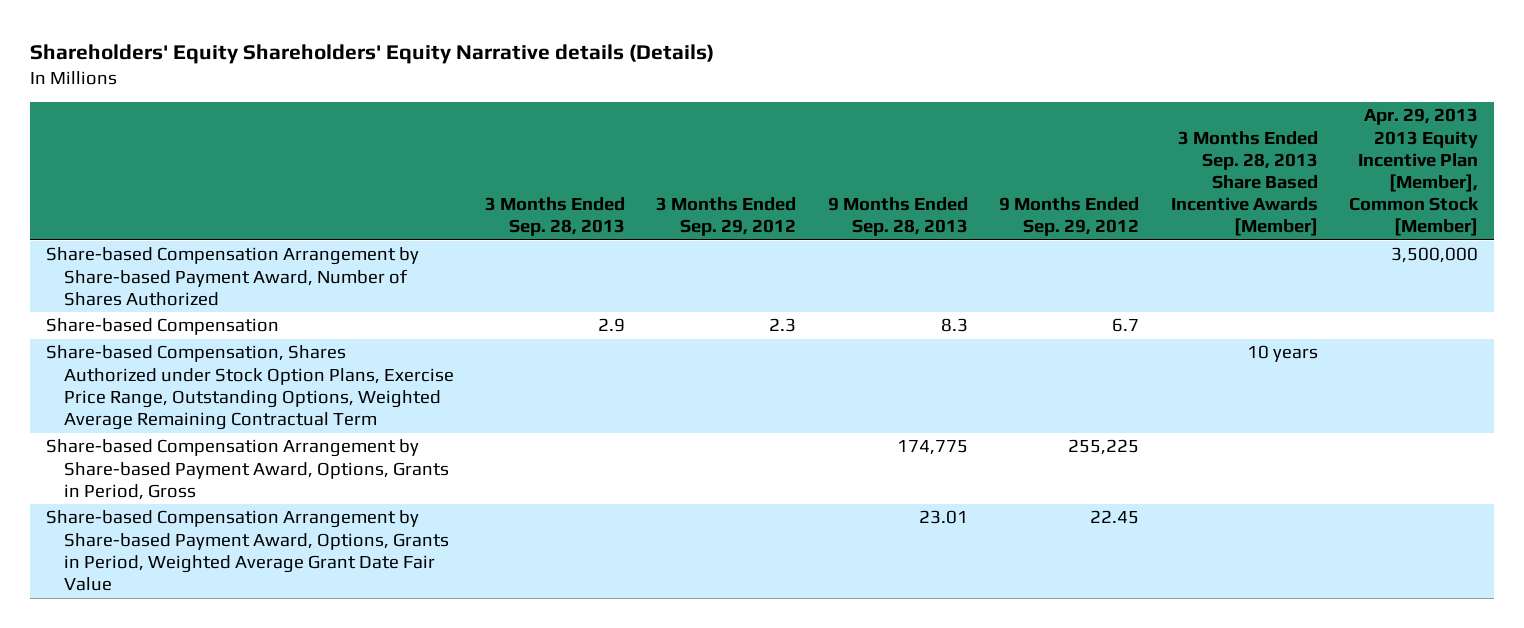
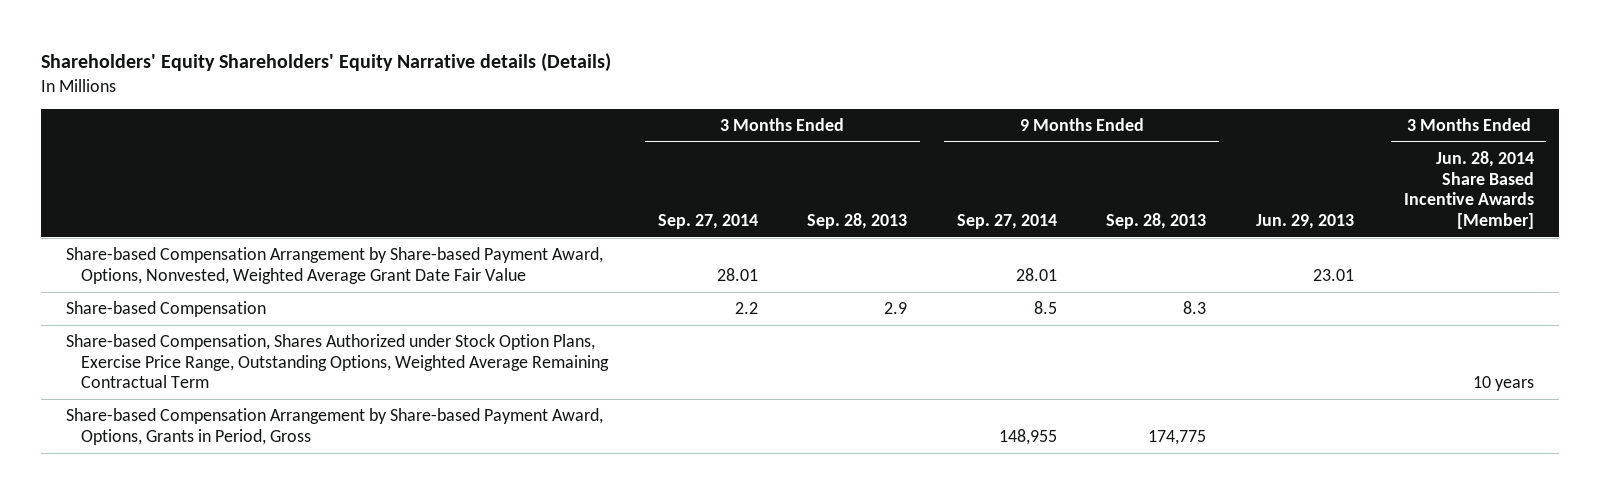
- | 3 Months Ended Sep. 28, 2013 | 3 Months Ended Sep. 29, 2012 | 9 Months Ended Sep. 28, 2013 | 9 Months Ended Sep. 29, 2012 | 3 Months Ended Sep. 28, 2013 Share Based Incentive Awards [Member] | Apr. 29, 2013 2013 Equity Incentive Plan [Member], Common Stock [Member]
+ | 3 Months Ended Sep. 27, 2014 | 3 Months Ended Sep. 28, 2013 | 9 Months Ended Sep. 27, 2014 | 9 Months Ended Sep. 28, 2013 | Jun. 29, 2013 | 3 Months Ended Jun. 28, 2014 Share Based Incentive Awards [Member]
- Share-based Compensation Arrangement by Share-based Payment Award, Number of Shares Authorized | | | | | | 3,500,000
+ Share-based Compensation Arrangement by Share-based Payment Award, Options, Nonvested, Weighted Average Grant Date Fair Value | 28.01 | | 28.01 | | 23.01 |
- Share-based Compensation Arrangement by Share-based Payment Award, Options, Grants in Period, Weighted Average Grant Date Fair Value | | | 23.01 | 22.45 | |

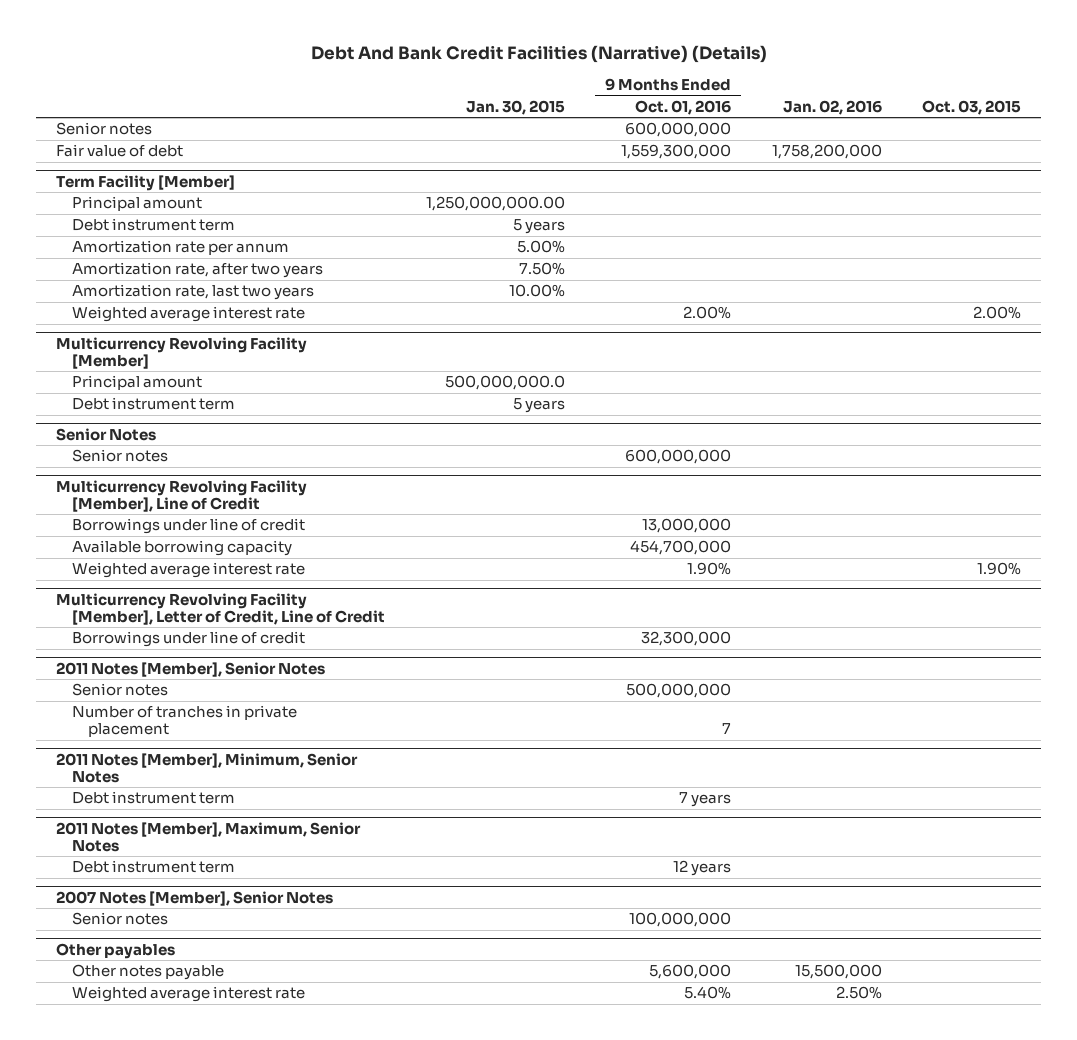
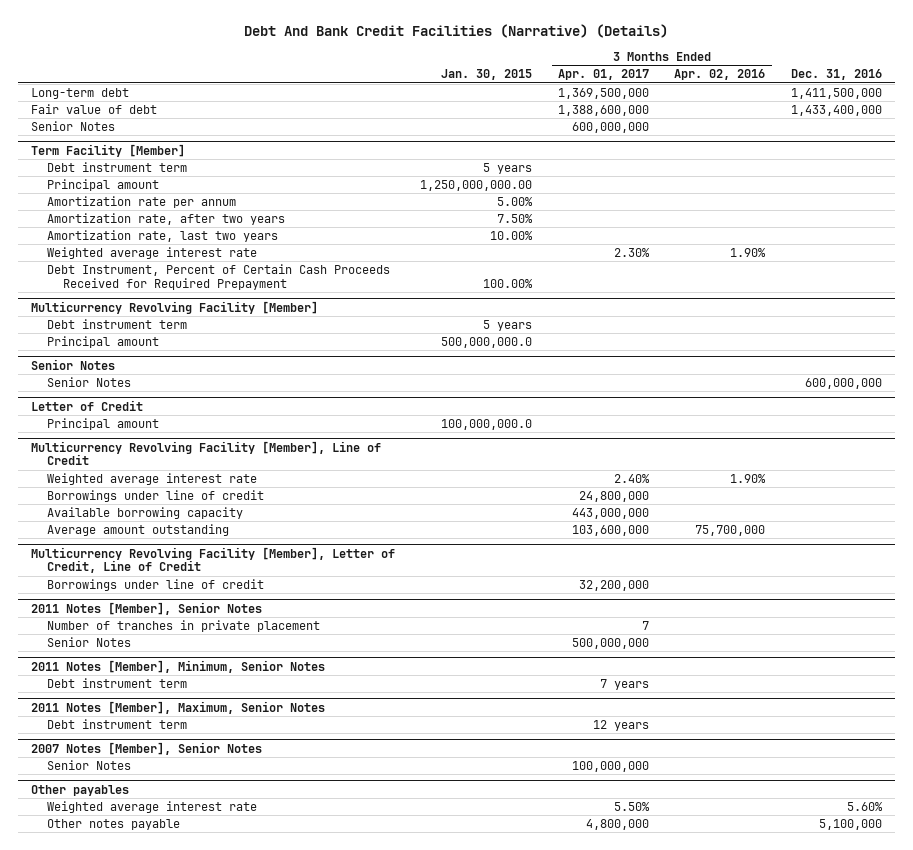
- | Jan. 30, 2015 | 9 Months Ended Oct. 01, 2016 | Jan. 02, 2016 | Oct. 03, 2015
+ | Jan. 30, 2015 | 3 Months Ended Apr. 01, 2017 | 3 Months Ended Apr. 02, 2016 | Dec. 31, 2016
- Senior notes | | 600,000,000 | |
+ Long-term debt | | 1,369,500,000 | | 1,411,500,000
+ Senior Notes | | 600,000,000 | |
@ Term Facility [Member]
moved down: Principal amount | 1,250,000,000.00 | | |
+ Debt Instrument, Percent of Certain Cash Proceeds Received for Required Prepayment | 100.00% | | |
@ Multicurrency Revolving Facility [Member]
moved down: Principal amount | 500,000,000.0 | | |
@ Senior Notes
- Senior notes | | 600,000,000 | |
+ Senior Notes | | | | 600,000,000
+ Letter of Credit
+ Principal amount | 100,000,000.0 | | |
@ Multicurrency Revolving Facility [Member], Line of Credit
moved up: Weighted average interest rate | | 2.40% | 1.90% |
+ Average amount outstanding | | 103,600,000 | 75,700,000 |
@ 2011 Notes [Member], Senior Notes
- Senior notes | | 500,000,000 | |
+ Senior Notes | | 500,000,000 | |
@ 2007 Notes [Member], Senior Notes
- Senior notes | | 100,000,000 | |
+ Senior Notes | | 100,000,000 | |
@ Other payables
moved down: Other notes payable | | 4,800,000 | | 5,100,000

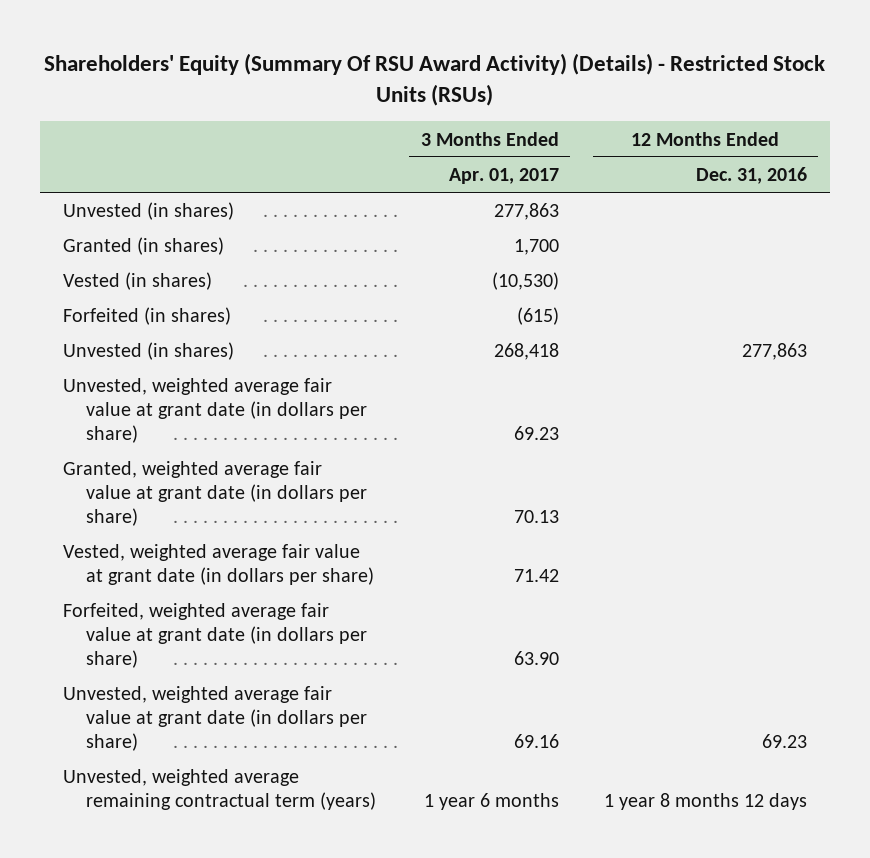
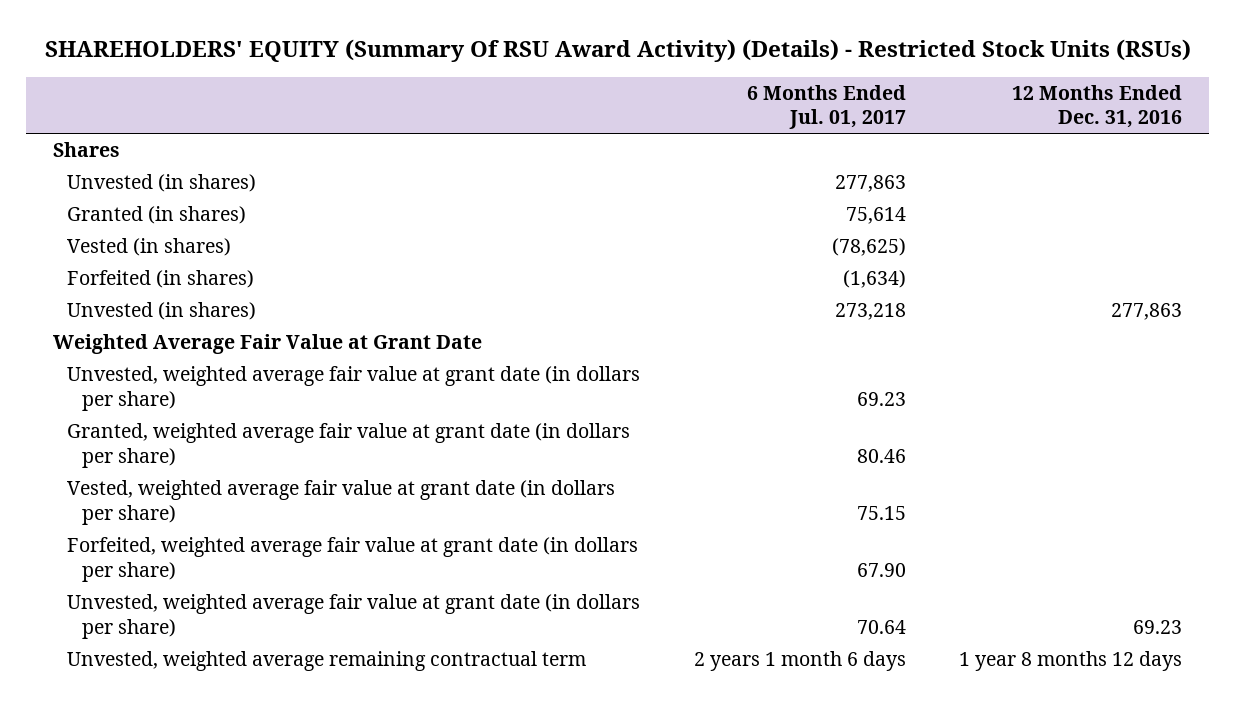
- Shareholders' Equity (Summary Of RSU Award Activity) (Details) - Restricted Stock Units (RSUs)
+ SHAREHOLDERS' EQUITY (Summary Of RSU Award Activity) (Details) - Restricted Stock Units (RSUs)
- | 3 Months Ended Apr. 01, 2017 | 12 Months Ended Dec. 31, 2016
+ | 6 Months Ended Jul. 01, 2017 | 12 Months Ended Dec. 31, 2016
+ Shares
+ Weighted Average Fair Value at Grant Date
- Unvested, weighted average remaining contractual term (years) | 1 year 6 months | 1 year 8 months 12 days
+ Unvested, weighted average remaining contractual term | 2 years 1 month 6 days | 1 year 8 months 12 days

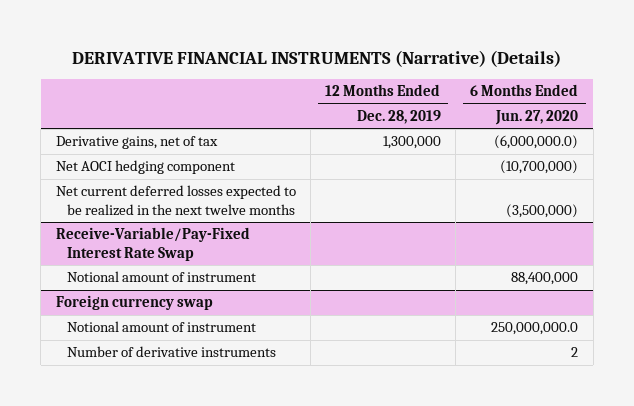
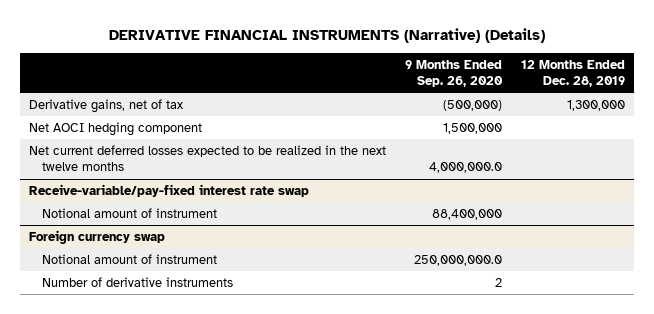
- | 12 Months Ended Dec. 28, 2019 | 6 Months Ended Jun. 27, 2020
+ | 9 Months Ended Sep. 26, 2020 | 12 Months Ended Dec. 28, 2019
- Receive-Variable/Pay-Fixed Interest Rate Swap
+ Receive-variable/pay-fixed interest rate swap

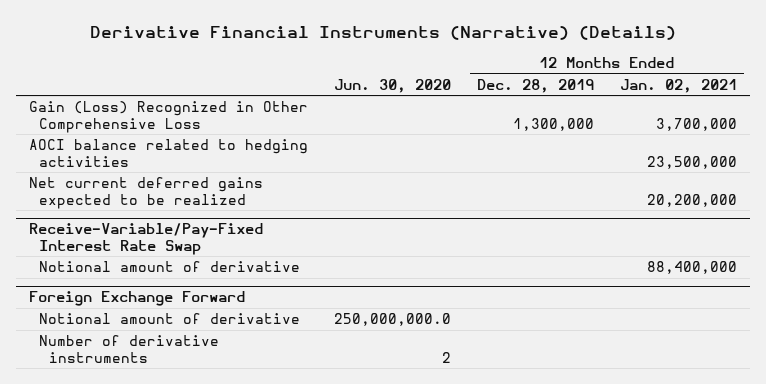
- DERIVATIVE FINANCIAL INSTRUMENTS (Narrative) (Details)
+ Derivative Financial Instruments (Narrative) (Details)
- | 9 Months Ended Sep. 26, 2020 | 12 Months Ended Dec. 28, 2019
+ | Jun. 30, 2020 | 12 Months Ended Dec. 28, 2019 | 12 Months Ended Jan. 02, 2021
- Derivative gains, net of tax | (500,000) | 1,300,000
- Net AOCI hedging component | 1,500,000 |
- Net current deferred losses expected to be realized in the next twelve months | 4,000,000.0 |
- Receive-variable/pay-fixed interest rate swap
- Notional amount of instrument | 88,400,000 |
- Foreign currency swap
- Notional amount of instrument | 250,000,000.0 |
+ Gain (Loss) Recognized in Other Comprehensive Loss | | 1,300,000 | 3,700,000
+ AOCI balance related to hedging activities | | | 23,500,000
+ Net current deferred gains expected to be realized | | | 20,200,000
+ Receive-Variable/Pay-Fixed Interest Rate Swap
+ Notional amount of derivative | | | 88,400,000
+ Foreign Exchange Forward
+ Notional amount of derivative | 250,000,000.0 | |

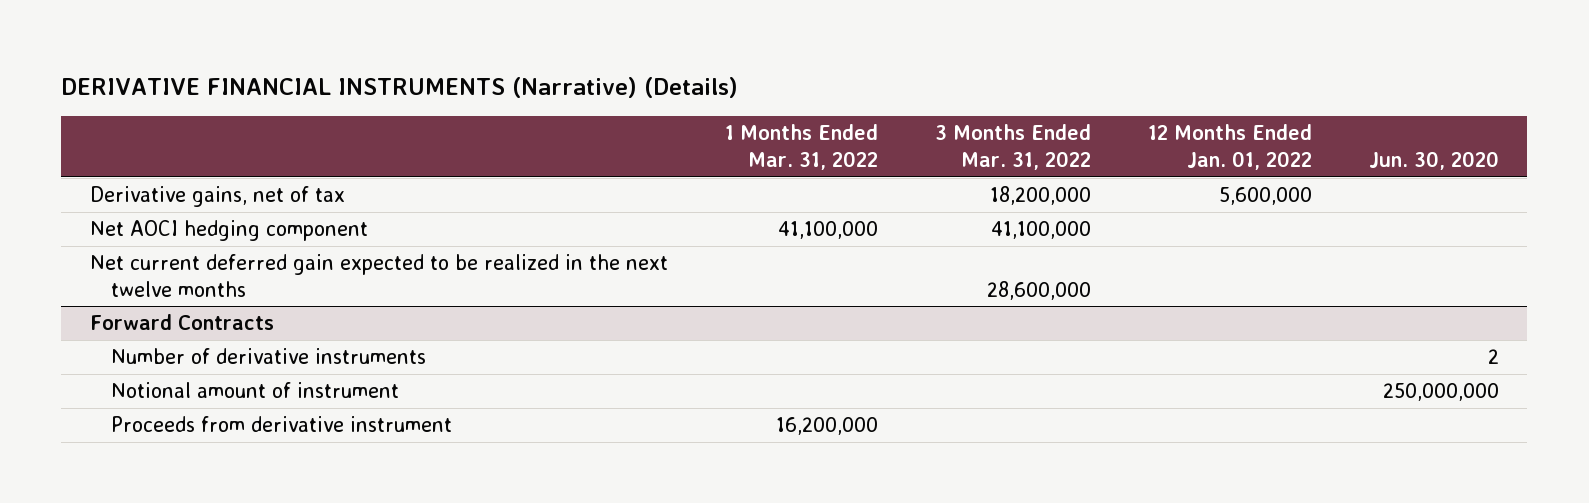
- Derivative Financial Instruments (Narrative) (Details)
+ DERIVATIVE FINANCIAL INSTRUMENTS (Narrative) (Details)
- | Jun. 30, 2020 | 12 Months Ended Dec. 28, 2019 | 12 Months Ended Jan. 02, 2021
+ | 1 Months Ended Mar. 31, 2022 | 3 Months Ended Mar. 31, 2022 | 12 Months Ended Jan. 01, 2022 | Jun. 30, 2020
- Gain (Loss) Recognized in Other Comprehensive Loss | | 1,300,000 | 3,700,000
- AOCI balance related to hedging activities | | | 23,500,000
- Net current deferred gains expected to be realized | | | 20,200,000
- Receive-Variable/Pay-Fixed Interest Rate Swap
- Notional amount of derivative | | | 88,400,000
- Foreign Exchange Forward
- Notional amount of derivative | 250,000,000.0 | |
+ Derivative gains, net of tax | | 18,200,000 | 5,600,000 |
+ Net AOCI hedging component | 41,100,000 | 41,100,000 | |
+ Net current deferred gain expected to be realized in the next twelve months | | 28,600,000 | |
+ Forward Contracts
+ Notional amount of instrument | | | | 250,000,000
+ Proceeds from derivative instrument | 16,200,000 | | |

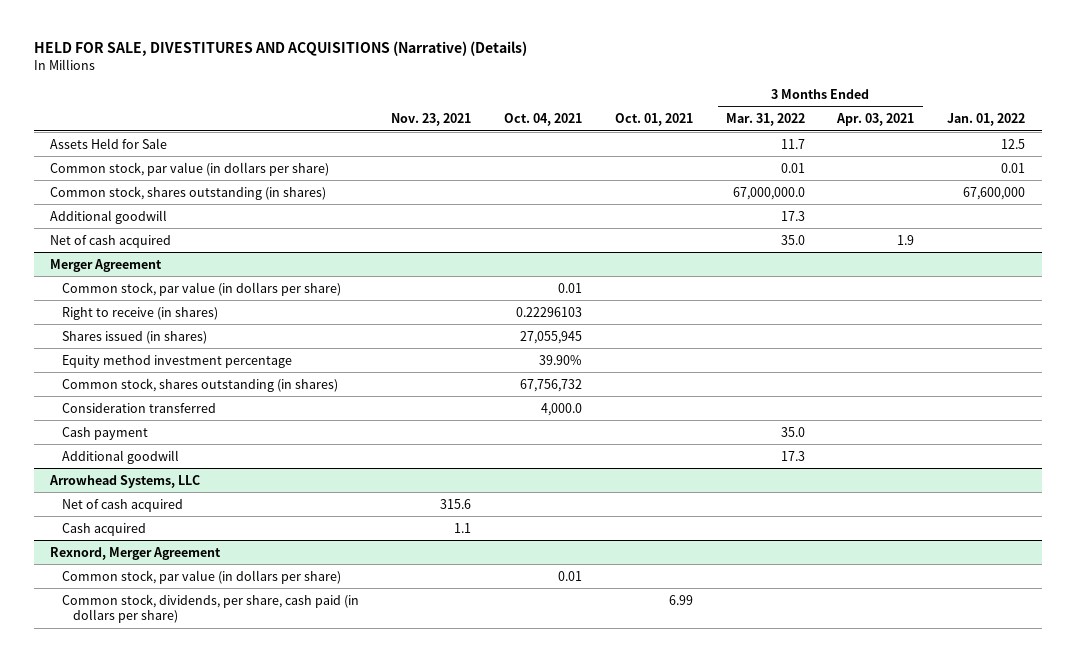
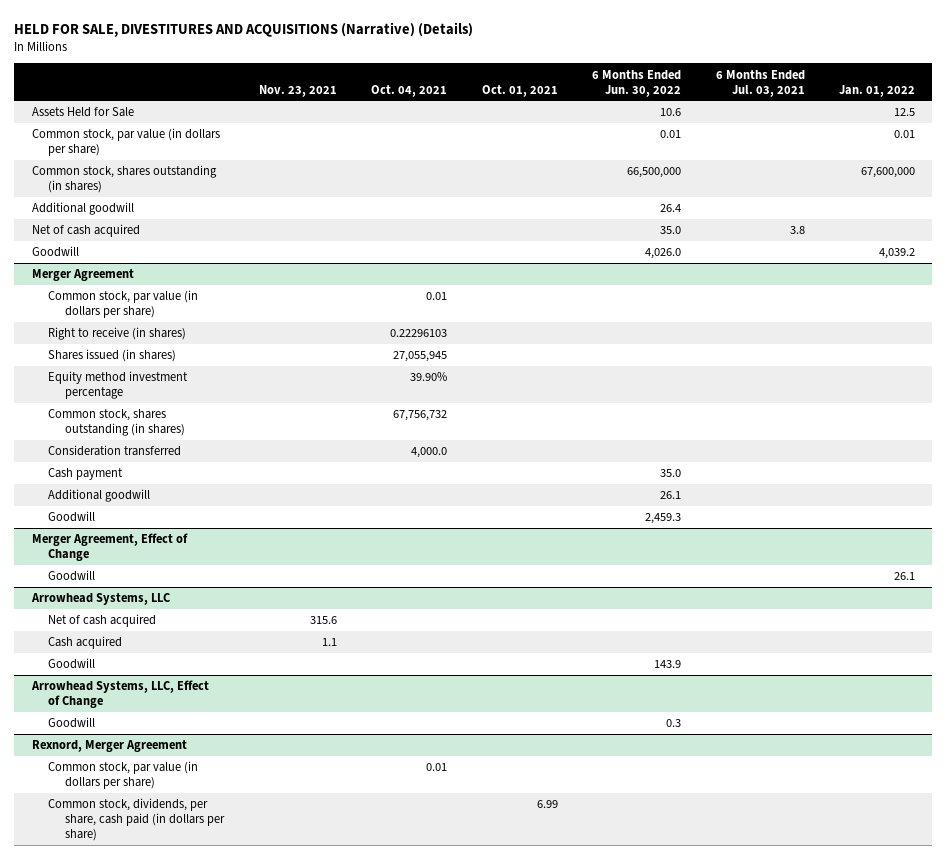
- | Nov. 23, 2021 | Oct. 04, 2021 | Oct. 01, 2021 | 3 Months Ended Mar. 31, 2022 | 3 Months Ended Apr. 03, 2021 | Jan. 01, 2022
+ | Nov. 23, 2021 | Oct. 04, 2021 | Oct. 01, 2021 | 6 Months Ended Jun. 30, 2022 | 6 Months Ended Jul. 03, 2021 | Jan. 01, 2022
+ Goodwill | | | | 4,026.0 | | 4,039.2
@ Merger Agreement
+ Goodwill | | | | 2,459.3 | |
+ Merger Agreement, Effect of Change
+ Goodwill | | | | | | 26.1
@ Arrowhead Systems, LLC
+ Goodwill | | | | 143.9 | |
+ Arrowhead Systems, LLC, Effect of Change
+ Goodwill | | | | 0.3 | |

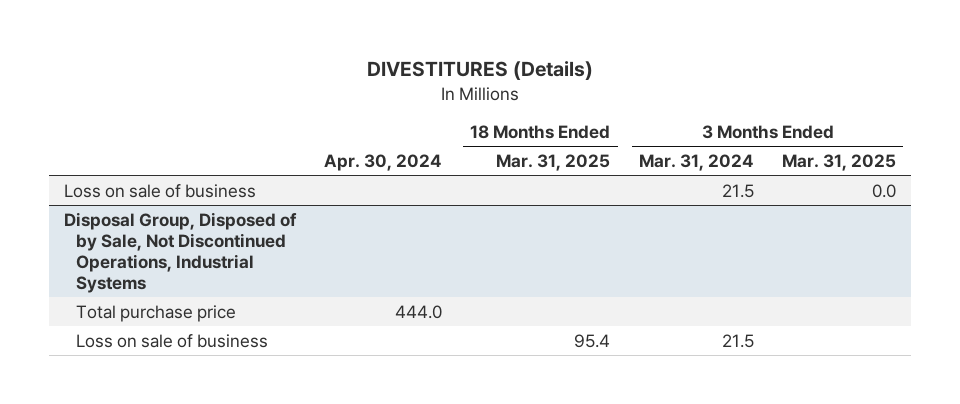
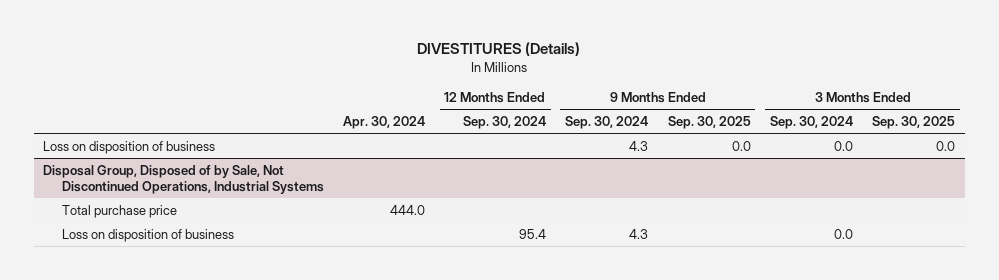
- | Apr. 30, 2024 | 18 Months Ended Mar. 31, 2025 | 3 Months Ended Mar. 31, 2024 | 3 Months Ended Mar. 31, 2025
+ | Apr. 30, 2024 | 12 Months Ended Sep. 30, 2024 | 9 Months Ended Sep. 30, 2024 | 9 Months Ended Sep. 30, 2025 | 3 Months Ended Sep. 30, 2024 | 3 Months Ended Sep. 30, 2025
- Loss on sale of business | | | 21.5 | 0.0
+ Loss on disposition of business | | | 4.3 | 0.0 | 0.0 | 0.0
@ Disposal Group, Disposed of by Sale, Not Discontinued Operations, Industrial Systems
- Loss on sale of business | | 95.4 | 21.5 |
+ Loss on disposition of business | | 95.4 | 4.3 | | 0.0 |

